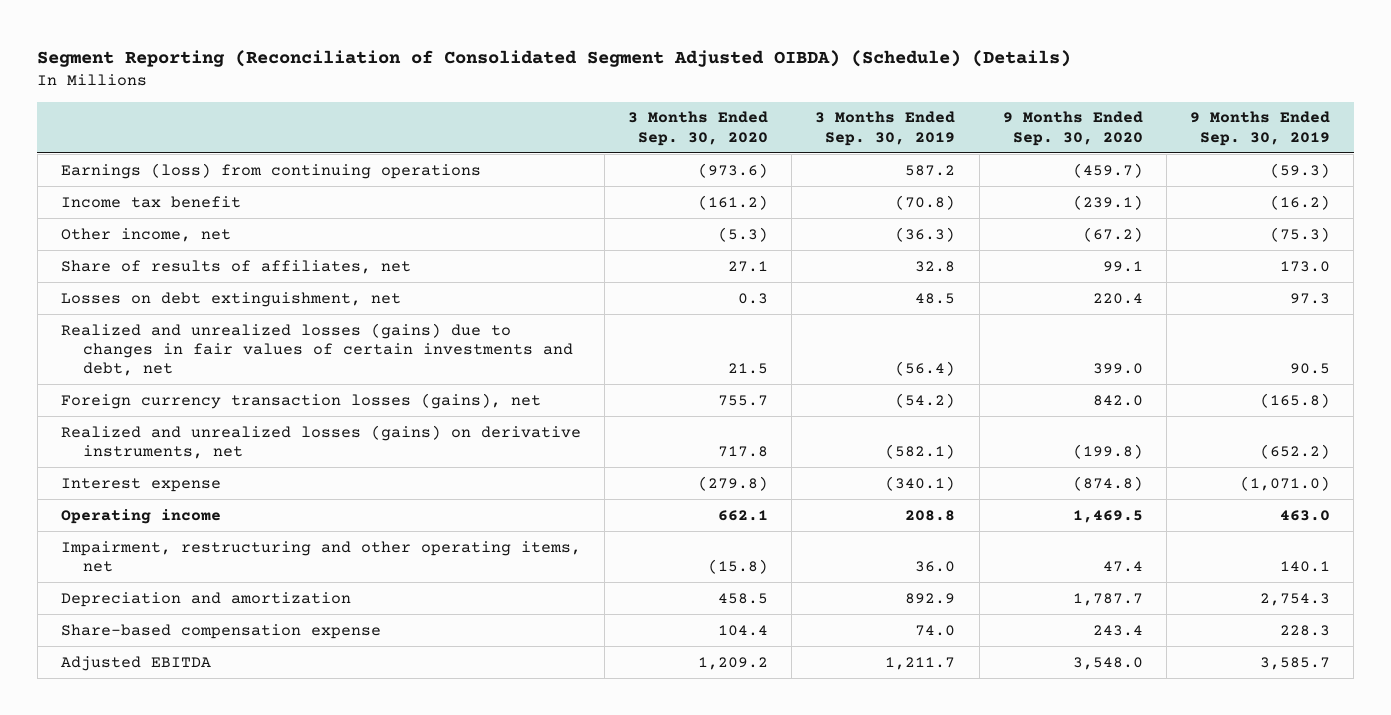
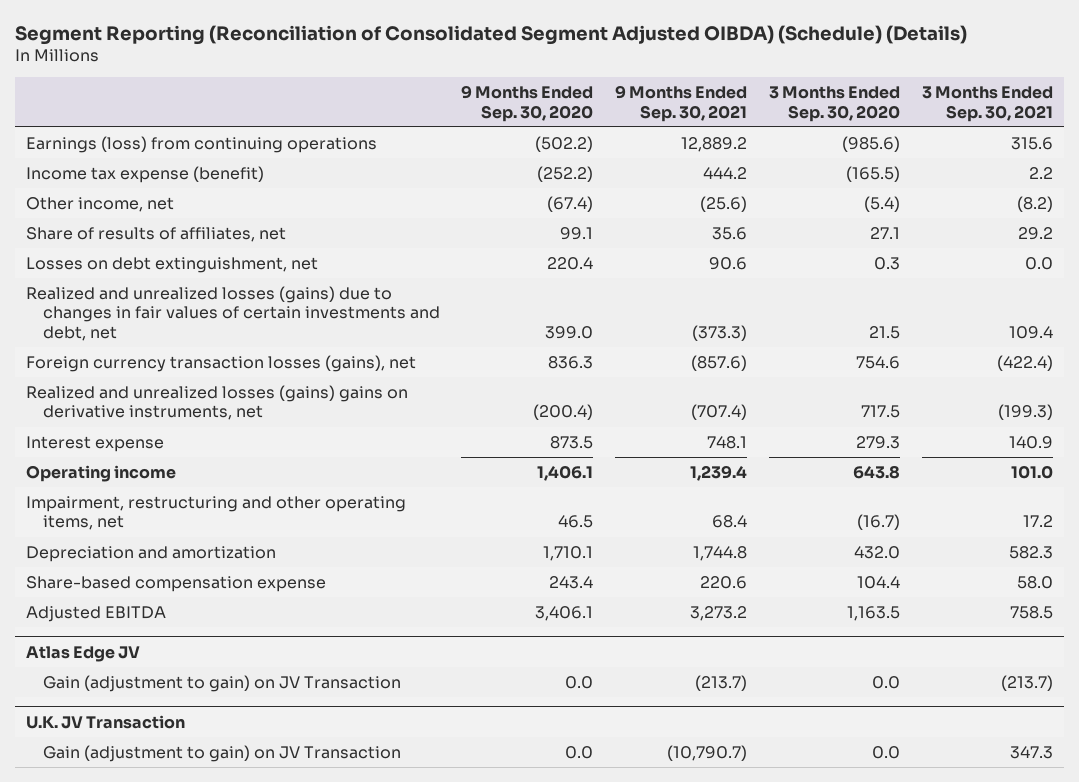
- | 3 Months Ended Sep. 30, 2020 | 3 Months Ended Sep. 30, 2019 | 9 Months Ended Sep. 30, 2020 | 9 Months Ended Sep. 30, 2019
+ | 9 Months Ended Sep. 30, 2020 | 9 Months Ended Sep. 30, 2021 | 3 Months Ended Sep. 30, 2020 | 3 Months Ended Sep. 30, 2021
- Earnings (loss) from continuing operations | (973.6) | 587.2 | (459.7) | (59.3)
- Income tax benefit | (161.2) | (70.8) | (239.1) | (16.2)
- Other income, net | (5.3) | (36.3) | (67.2) | (75.3)
+ Earnings (loss) from continuing operations | (502.2) | 12,889.2 | (985.6) | 315.6
+ Income tax expense (benefit) | (252.2) | 444.2 | (165.5) | 2.2
+ Other income, net | (67.4) | (25.6) | (5.4) | (8.2)
- Foreign currency transaction losses (gains), net | 755.7 | (54.2) | 842.0 | (165.8)
- Realized and unrealized losses (gains) on derivative instruments, net | 717.8 | (582.1) | (199.8) | (652.2)
- Interest expense | (279.8) | (340.1) | (874.8) | (1,071.0)
- Operating income | 662.1 | 208.8 | 1,469.5 | 463.0
- Impairment, restructuring and other operating items, net | (15.8) | 36.0 | 47.4 | 140.1
- Depreciation and amortization | 458.5 | 892.9 | 1,787.7 | 2,754.3
+ Foreign currency transaction losses (gains), net | 836.3 | (857.6) | 754.6 | (422.4)
+ Realized and unrealized losses (gains) gains on derivative instruments, net | (200.4) | (707.4) | 717.5 | (199.3)
+ Interest expense | 873.5 | 748.1 | 279.3 | 140.9
+ Operating income | 1,406.1 | 1,239.4 | 643.8 | 101.0
+ Impairment, restructuring and other operating items, net | 46.5 | 68.4 | (16.7) | 17.2
+ Depreciation and amortization | 1,710.1 | 1,744.8 | 432.0 | 582.3
- Adjusted EBITDA | 1,209.2 | 1,211.7 | 3,548.0 | 3,585.7
+ Adjusted EBITDA | 3,406.1 | 3,273.2 | 1,163.5 | 758.5
+ Atlas Edge JV
+ Gain (adjustment to gain) on JV Transaction | 0.0 | (213.7) | 0.0 | (213.7)
+ U.K. JV Transaction
+ Gain (adjustment to gain) on JV Transaction | 0.0 | (10,790.7) | 0.0 | 347.3

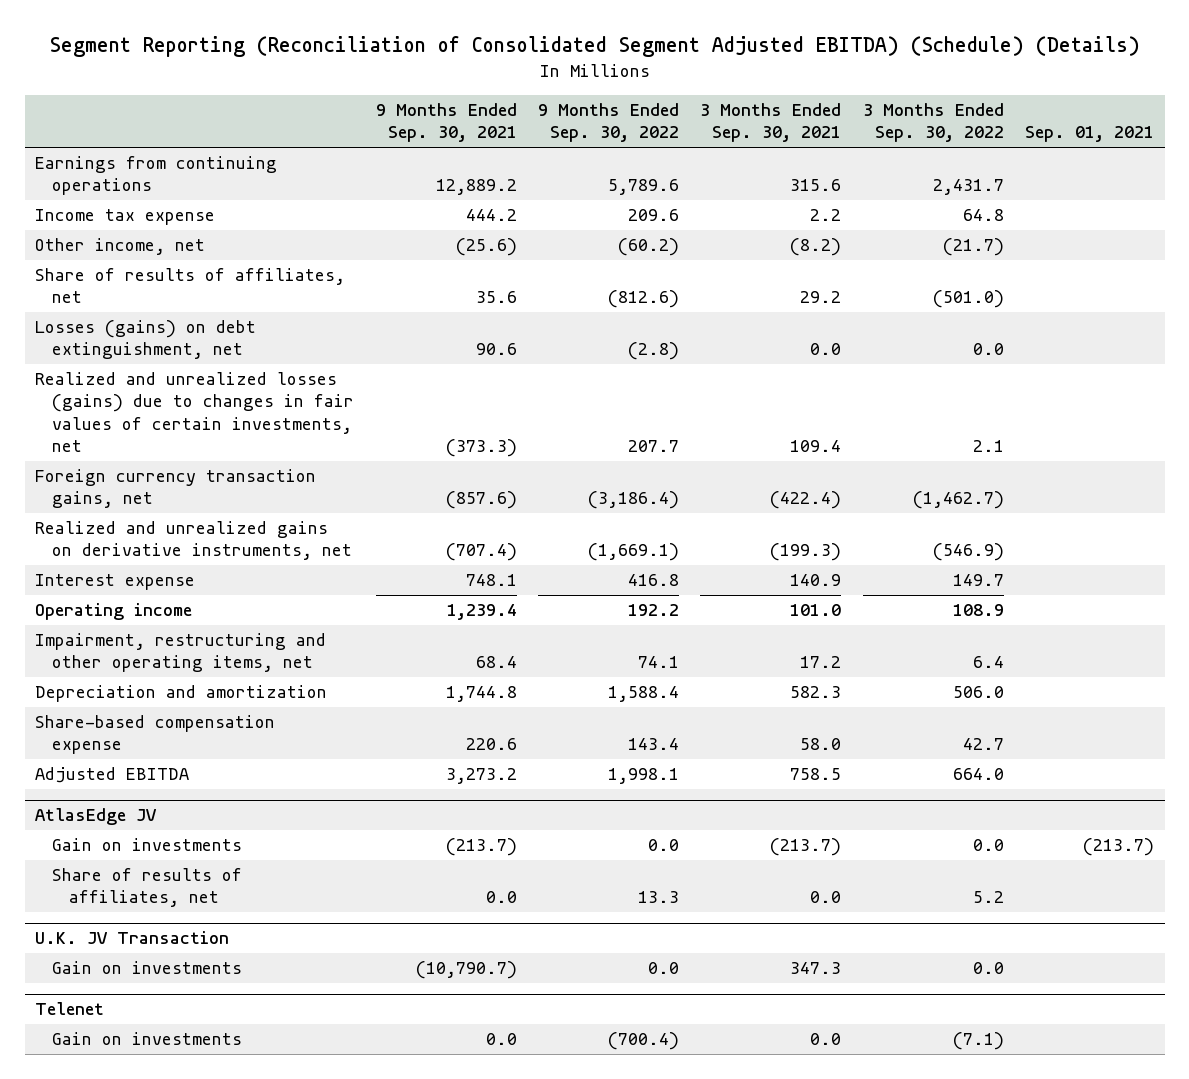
- Segment Reporting (Reconciliation of Consolidated Segment Adjusted OIBDA) (Schedule) (Details)
+ Segment Reporting (Reconciliation of Consolidated Segment Adjusted EBITDA) (Schedule) (Details)
- | 9 Months Ended Sep. 30, 2020 | 9 Months Ended Sep. 30, 2021 | 3 Months Ended Sep. 30, 2020 | 3 Months Ended Sep. 30, 2021
+ | 9 Months Ended Sep. 30, 2021 | 9 Months Ended Sep. 30, 2022 | 3 Months Ended Sep. 30, 2021 | 3 Months Ended Sep. 30, 2022 | Sep. 01, 2021
- Earnings (loss) from continuing operations | (502.2) | 12,889.2 | (985.6) | 315.6
- Income tax expense (benefit) | (252.2) | 444.2 | (165.5) | 2.2
+ Earnings from continuing operations | 12,889.2 | 5,789.6 | 315.6 | 2,431.7 |
+ Income tax expense | 444.2 | 209.6 | 2.2 | 64.8 |
- Losses on debt extinguishment, net | 220.4 | 90.6 | 0.3 | 0.0
- Realized and unrealized losses (gains) due to changes in fair values of certain investments and debt, net | 399.0 | (373.3) | 21.5 | 109.4
- Foreign currency transaction losses (gains), net | 836.3 | (857.6) | 754.6 | (422.4)
- Realized and unrealized losses (gains) gains on derivative instruments, net | (200.4) | (707.4) | 717.5 | (199.3)
+ Losses (gains) on debt extinguishment, net | 90.6 | (2.8) | 0.0 | 0.0 |
+ Realized and unrealized losses (gains) due to changes in fair values of certain investments, net | (373.3) | 207.7 | 109.4 | 2.1 |
+ Foreign currency transaction gains, net | (857.6) | (3,186.4) | (422.4) | (1,462.7) |
+ Realized and unrealized gains on derivative instruments, net | (707.4) | (1,669.1) | (199.3) | (546.9) |
- Atlas Edge JV
- Gain (adjustment to gain) on JV Transaction | 0.0 | (213.7) | 0.0 | (213.7)
+ AtlasEdge JV
+ Gain on investments | (213.7) | 0.0 | (213.7) | 0.0 | (213.7)
+ Share of results of affiliates, net | 0.0 | 13.3 | 0.0 | 5.2 |
@ U.K. JV Transaction
- Gain (adjustment to gain) on JV Transaction | 0.0 | (10,790.7) | 0.0 | 347.3
+ Gain on investments | (10,790.7) | 0.0 | 347.3 | 0.0 |
+ Telenet
+ Gain on investments | 0.0 | (700.4) | 0.0 | (7.1) |

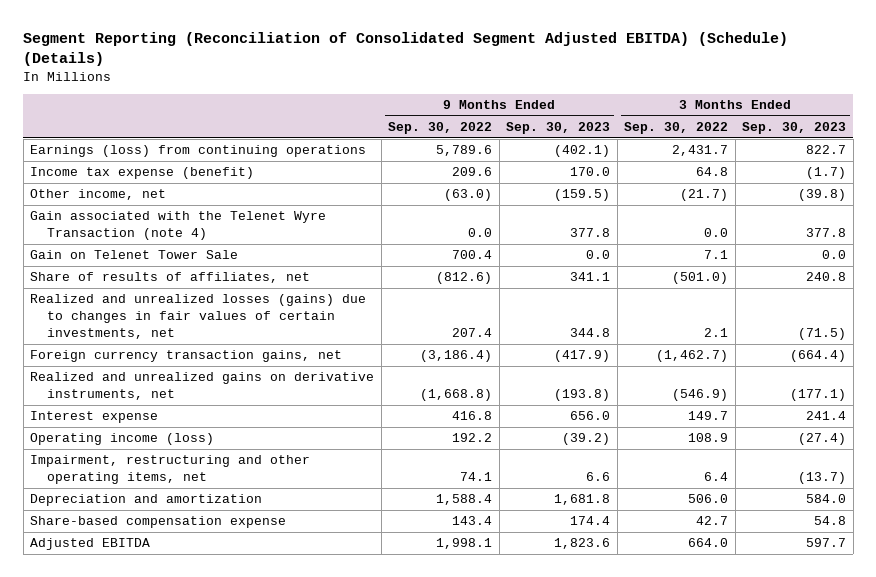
- | 9 Months Ended Sep. 30, 2021 | 9 Months Ended Sep. 30, 2022 | 3 Months Ended Sep. 30, 2021 | 3 Months Ended Sep. 30, 2022 | Sep. 01, 2021
+ | 9 Months Ended Sep. 30, 2022 | 9 Months Ended Sep. 30, 2023 | 3 Months Ended Sep. 30, 2022 | 3 Months Ended Sep. 30, 2023
- Earnings from continuing operations | 12,889.2 | 5,789.6 | 315.6 | 2,431.7 |
- Income tax expense | 444.2 | 209.6 | 2.2 | 64.8 |
- Other income, net | (25.6) | (60.2) | (8.2) | (21.7) |
+ Earnings (loss) from continuing operations | 5,789.6 | (402.1) | 2,431.7 | 822.7
+ Income tax expense (benefit) | 209.6 | 170.0 | 64.8 | (1.7)
+ Other income, net | (63.0) | (159.5) | (21.7) | (39.8)
+ Gain associated with the Telenet Wyre Transaction (note 4) | 0.0 | 377.8 | 0.0 | 377.8
+ Gain on Telenet Tower Sale | 700.4 | 0.0 | 7.1 | 0.0
- Losses (gains) on debt extinguishment, net | 90.6 | (2.8) | 0.0 | 0.0 |
- Realized and unrealized losses (gains) due to changes in fair values of certain investments, net | (373.3) | 207.7 | 109.4 | 2.1 |
+ Realized and unrealized losses (gains) due to changes in fair values of certain investments, net | 207.4 | 344.8 | 2.1 | (71.5)
- Realized and unrealized gains on derivative instruments, net | (707.4) | (1,669.1) | (199.3) | (546.9) |
+ Realized and unrealized gains on derivative instruments, net | (1,668.8) | (193.8) | (546.9) | (177.1)
- Operating income | 1,239.4 | 192.2 | 101.0 | 108.9 |
+ Operating income (loss) | 192.2 | (39.2) | 108.9 | (27.4)
- AtlasEdge JV
- Gain on investments | (213.7) | 0.0 | (213.7) | 0.0 | (213.7)
- Share of results of affiliates, net | 0.0 | 13.3 | 0.0 | 5.2 |
- U.K. JV Transaction
- Gain on investments | (10,790.7) | 0.0 | 347.3 | 0.0 |
- Telenet
- Gain on investments | 0.0 | (700.4) | 0.0 | (7.1) |

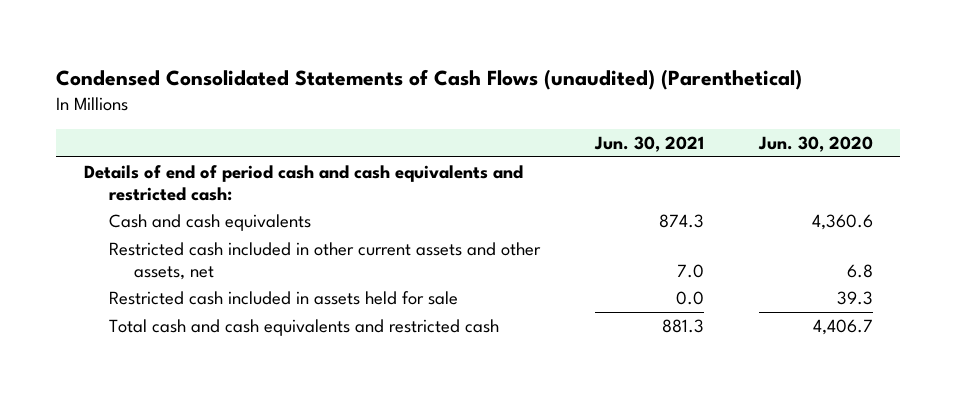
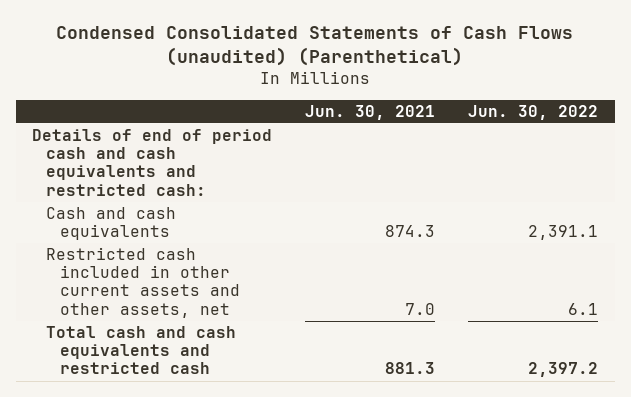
- | Jun. 30, 2021 | Jun. 30, 2020
+ | Jun. 30, 2021 | Jun. 30, 2022
- Restricted cash included in assets held for sale | 0.0 | 39.3

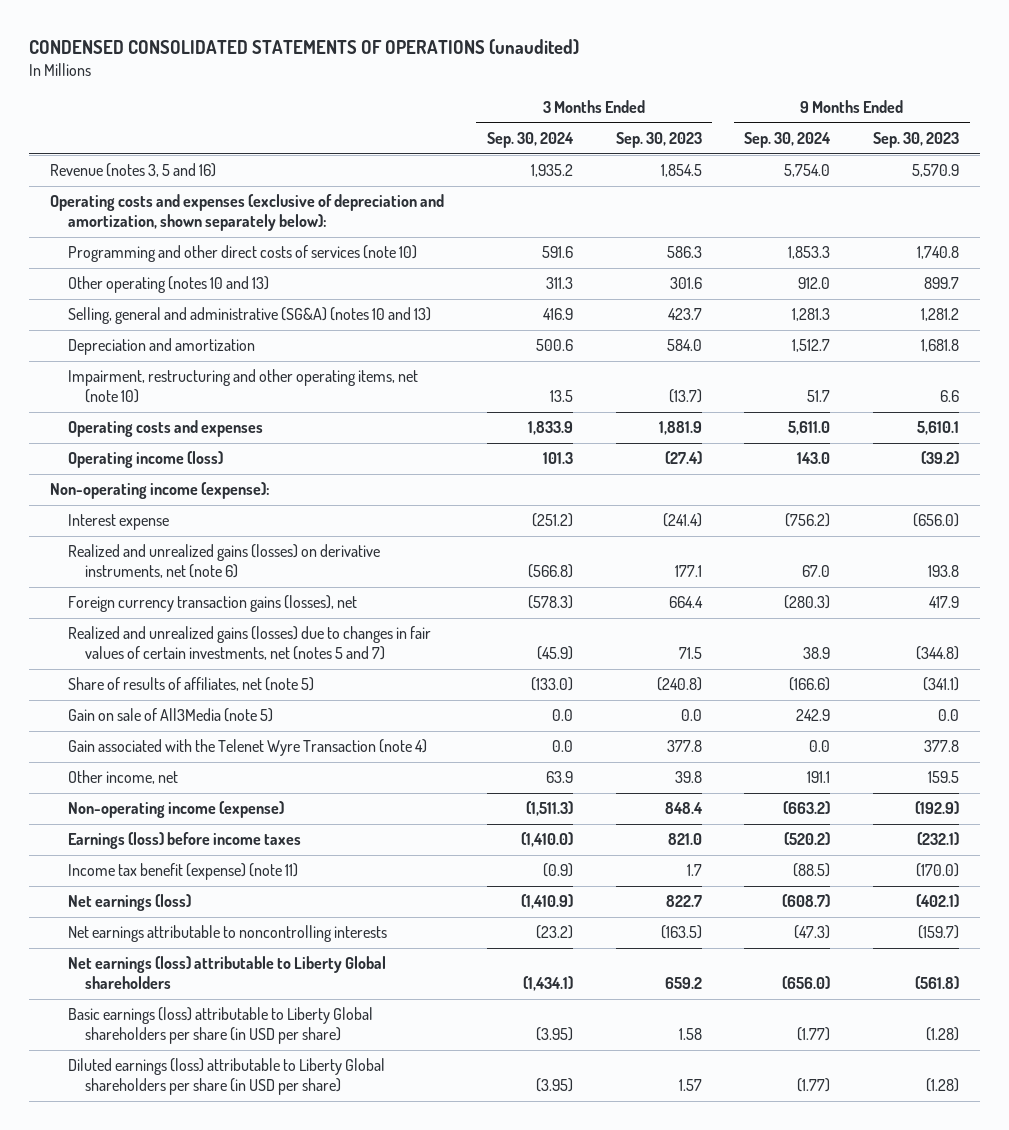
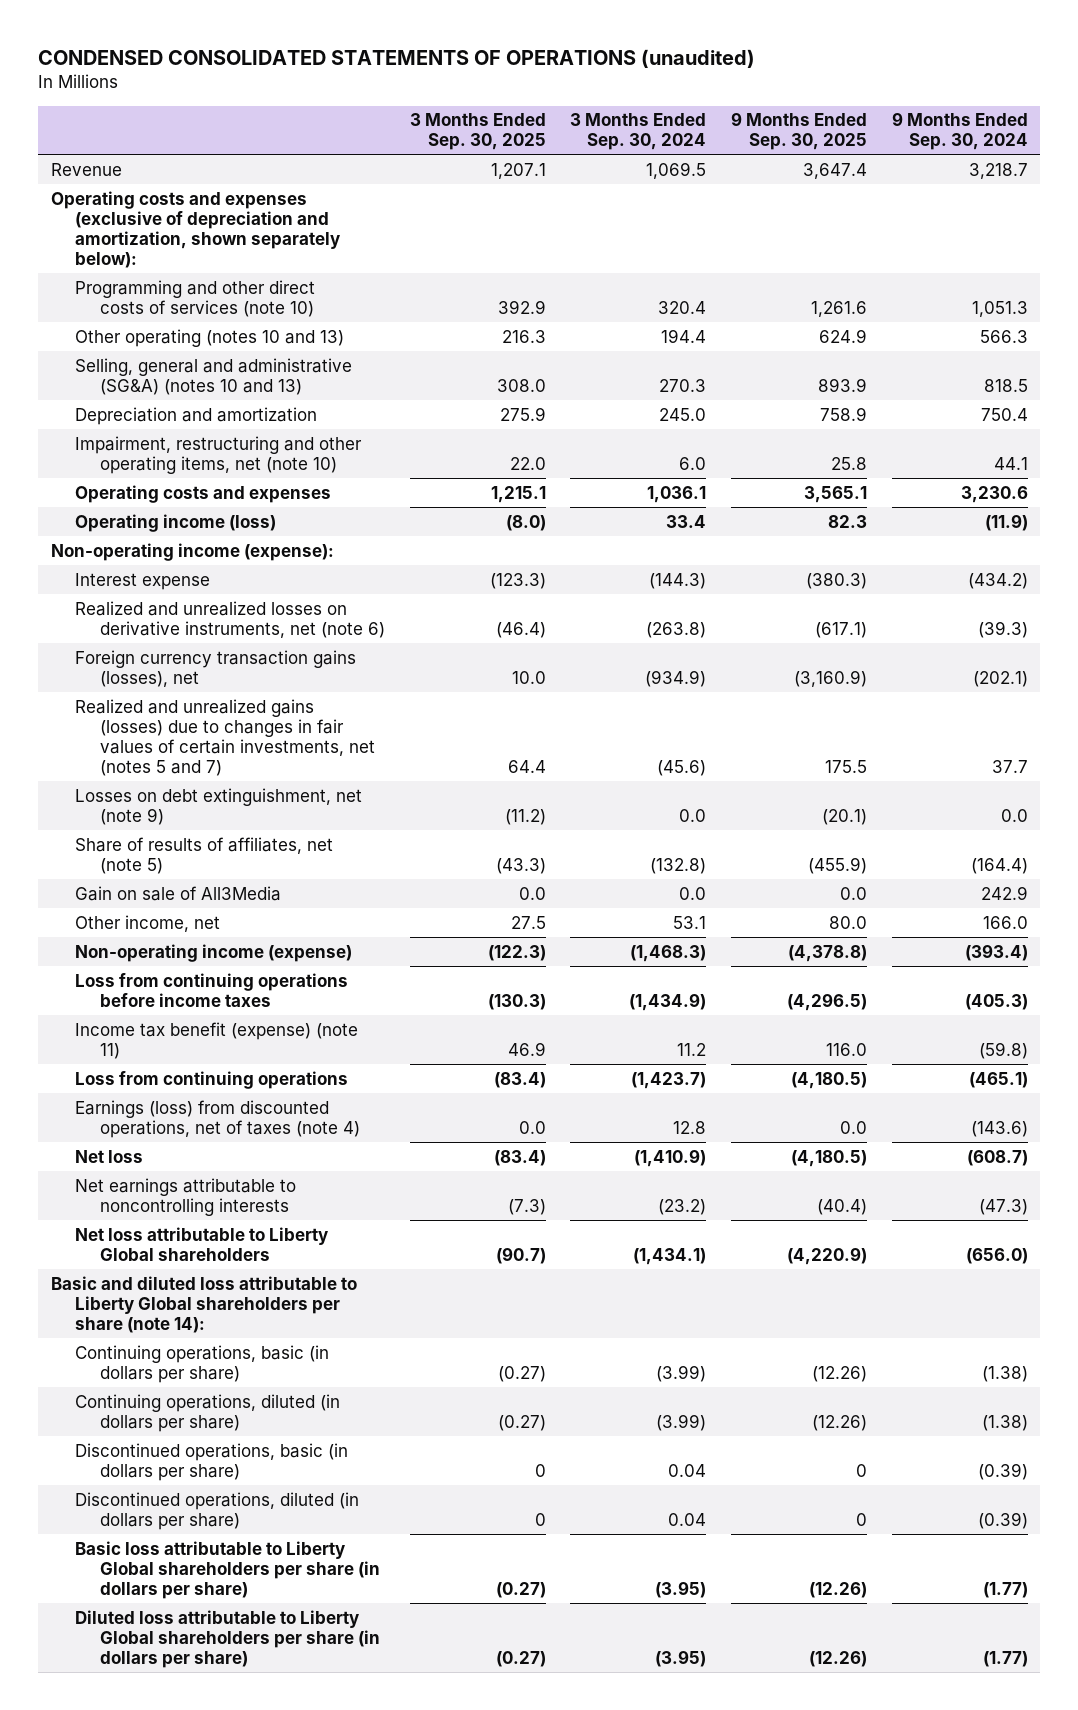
- | 3 Months Ended Sep. 30, 2024 | 3 Months Ended Sep. 30, 2023 | 9 Months Ended Sep. 30, 2024 | 9 Months Ended Sep. 30, 2023
+ | 3 Months Ended Sep. 30, 2025 | 3 Months Ended Sep. 30, 2024 | 9 Months Ended Sep. 30, 2025 | 9 Months Ended Sep. 30, 2024
- Revenue (notes 3, 5 and 16) | 1,935.2 | 1,854.5 | 5,754.0 | 5,570.9
+ Revenue | 1,207.1 | 1,069.5 | 3,647.4 | 3,218.7
- Programming and other direct costs of services (note 10) | 591.6 | 586.3 | 1,853.3 | 1,740.8
- Other operating (notes 10 and 13) | 311.3 | 301.6 | 912.0 | 899.7
- Selling, general and administrative (SG&A) (notes 10 and 13) | 416.9 | 423.7 | 1,281.3 | 1,281.2
- Depreciation and amortization | 500.6 | 584.0 | 1,512.7 | 1,681.8
- Impairment, restructuring and other operating items, net (note 10) | 13.5 | (13.7) | 51.7 | 6.6
- Operating costs and expenses | 1,833.9 | 1,881.9 | 5,611.0 | 5,610.1
- Operating income (loss) | 101.3 | (27.4) | 143.0 | (39.2)
+ Programming and other direct costs of services (note 10) | 392.9 | 320.4 | 1,261.6 | 1,051.3
+ Other operating (notes 10 and 13) | 216.3 | 194.4 | 624.9 | 566.3
+ Selling, general and administrative (SG&A) (notes 10 and 13) | 308.0 | 270.3 | 893.9 | 818.5
+ Depreciation and amortization | 275.9 | 245.0 | 758.9 | 750.4
+ Impairment, restructuring and other operating items, net (note 10) | 22.0 | 6.0 | 25.8 | 44.1
+ Operating costs and expenses | 1,215.1 | 1,036.1 | 3,565.1 | 3,230.6
+ Operating income (loss) | (8.0) | 33.4 | 82.3 | (11.9)
- Interest expense | (251.2) | (241.4) | (756.2) | (656.0)
- Realized and unrealized gains (losses) on derivative instruments, net (note 6) | (566.8) | 177.1 | 67.0 | 193.8
- Foreign currency transaction gains (losses), net | (578.3) | 664.4 | (280.3) | 417.9
- Realized and unrealized gains (losses) due to changes in fair values of certain investments, net (notes 5 and 7) | (45.9) | 71.5 | 38.9 | (344.8)
- Share of results of affiliates, net (note 5) | (133.0) | (240.8) | (166.6) | (341.1)
- Gain on sale of All3Media (note 5) | 0.0 | 0.0 | 242.9 | 0.0
- Gain associated with the Telenet Wyre Transaction (note 4) | 0.0 | 377.8 | 0.0 | 377.8
- Other income, net | 63.9 | 39.8 | 191.1 | 159.5
- Non-operating income (expense) | (1,511.3) | 848.4 | (663.2) | (192.9)
- Earnings (loss) before income taxes | (1,410.0) | 821.0 | (520.2) | (232.1)
- Income tax benefit (expense) (note 11) | (0.9) | 1.7 | (88.5) | (170.0)
- Net earnings (loss) | (1,410.9) | 822.7 | (608.7) | (402.1)
+ Interest expense | (123.3) | (144.3) | (380.3) | (434.2)
+ Realized and unrealized losses on derivative instruments, net (note 6) | (46.4) | (263.8) | (617.1) | (39.3)
+ Foreign currency transaction gains (losses), net | 10.0 | (934.9) | (3,160.9) | (202.1)
+ Realized and unrealized gains (losses) due to changes in fair values of certain investments, net (notes 5 and 7) | 64.4 | (45.6) | 175.5 | 37.7
+ Losses on debt extinguishment, net (note 9) | (11.2) | 0.0 | (20.1) | 0.0
+ Share of results of affiliates, net (note 5) | (43.3) | (132.8) | (455.9) | (164.4)
+ Gain on sale of All3Media | 0.0 | 0.0 | 0.0 | 242.9
+ Other income, net | 27.5 | 53.1 | 80.0 | 166.0
+ Non-operating income (expense) | (122.3) | (1,468.3) | (4,378.8) | (393.4)
+ Loss from continuing operations before income taxes | (130.3) | (1,434.9) | (4,296.5) | (405.3)
+ Income tax benefit (expense) (note 11) | 46.9 | 11.2 | 116.0 | (59.8)
+ Loss from continuing operations | (83.4) | (1,423.7) | (4,180.5) | (465.1)
+ Earnings (loss) from discounted operations, net of taxes (note 4) | 0.0 | 12.8 | 0.0 | (143.6)
+ Net loss | (83.4) | (1,410.9) | (4,180.5) | (608.7)
- Net earnings (loss) attributable to Liberty Global shareholders | (1,434.1) | 659.2 | (656.0) | (561.8)
- Basic earnings (loss) attributable to Liberty Global shareholders per share (in USD per share) | (3.95) | 1.58 | (1.77) | (1.28)
- Diluted earnings (loss) attributable to Liberty Global shareholders per share (in USD per share) | (3.95) | 1.57 | (1.77) | (1.28)
+ Net loss attributable to Liberty Global shareholders | (90.7) | (1,434.1) | (4,220.9) | (656.0)
+ Basic and diluted loss attributable to Liberty Global shareholders per share (note 14):
+ Continuing operations, basic (in dollars per share) | (0.27) | (3.99) | (12.26) | (1.38)
+ Continuing operations, diluted (in dollars per share) | (0.27) | (3.99) | (12.26) | (1.38)
+ Discontinued operations, basic (in dollars per share) | 0 | 0.04 | 0 | (0.39)
+ Discontinued operations, diluted (in dollars per share) | 0 | 0.04 | 0 | (0.39)
+ Basic loss attributable to Liberty Global shareholders per share (in dollars per share) | (0.27) | (3.95) | (12.26) | (1.77)
+ Diluted loss attributable to Liberty Global shareholders per share (in dollars per share) | (0.27) | (3.95) | (12.26) | (1.77)

